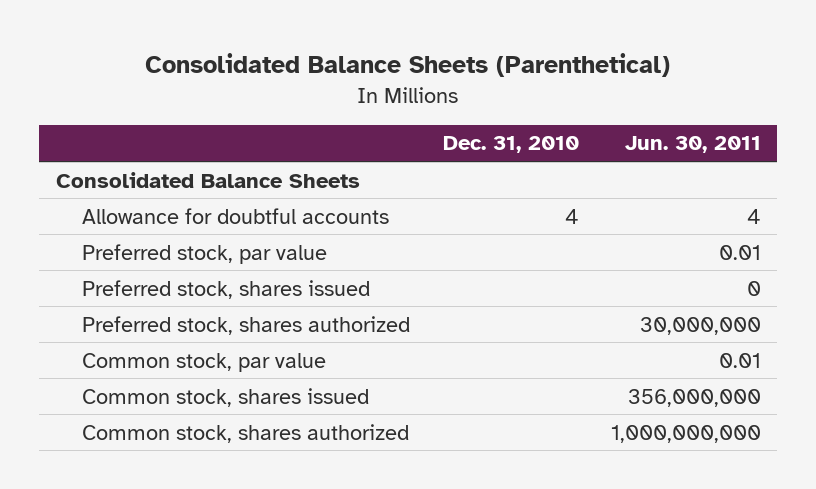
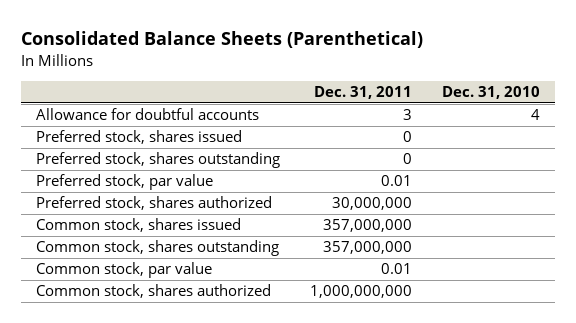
- | Dec. 31, 2010 | Jun. 30, 2011
+ | Dec. 31, 2011 | Dec. 31, 2010
- Consolidated Balance Sheets
+ Preferred stock, shares outstanding | 0 |
moved down: Preferred stock, par value | 0.01 |
+ Common stock, shares outstanding | 357,000,000 |
moved down: Common stock, par value | 0.01 |

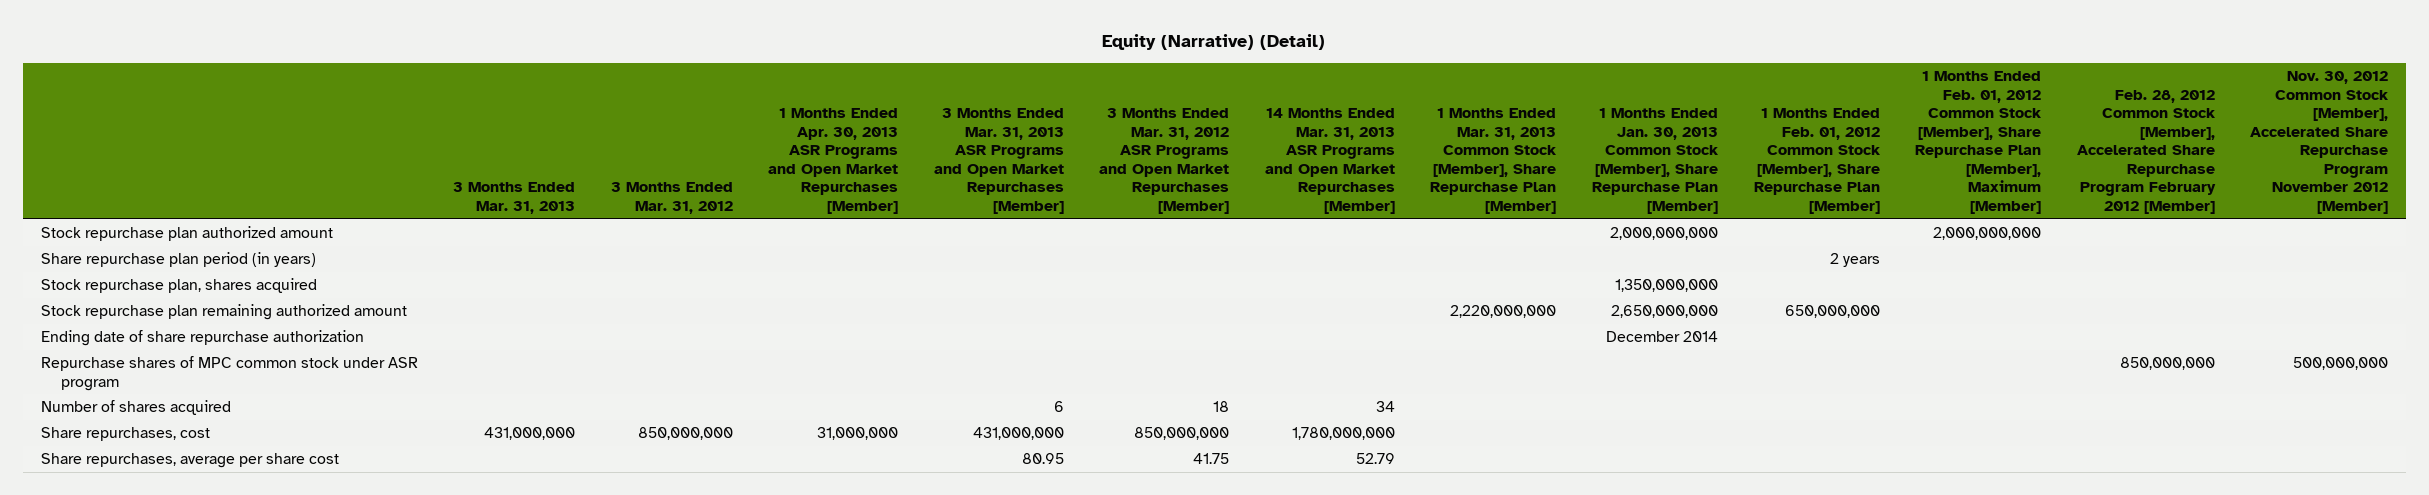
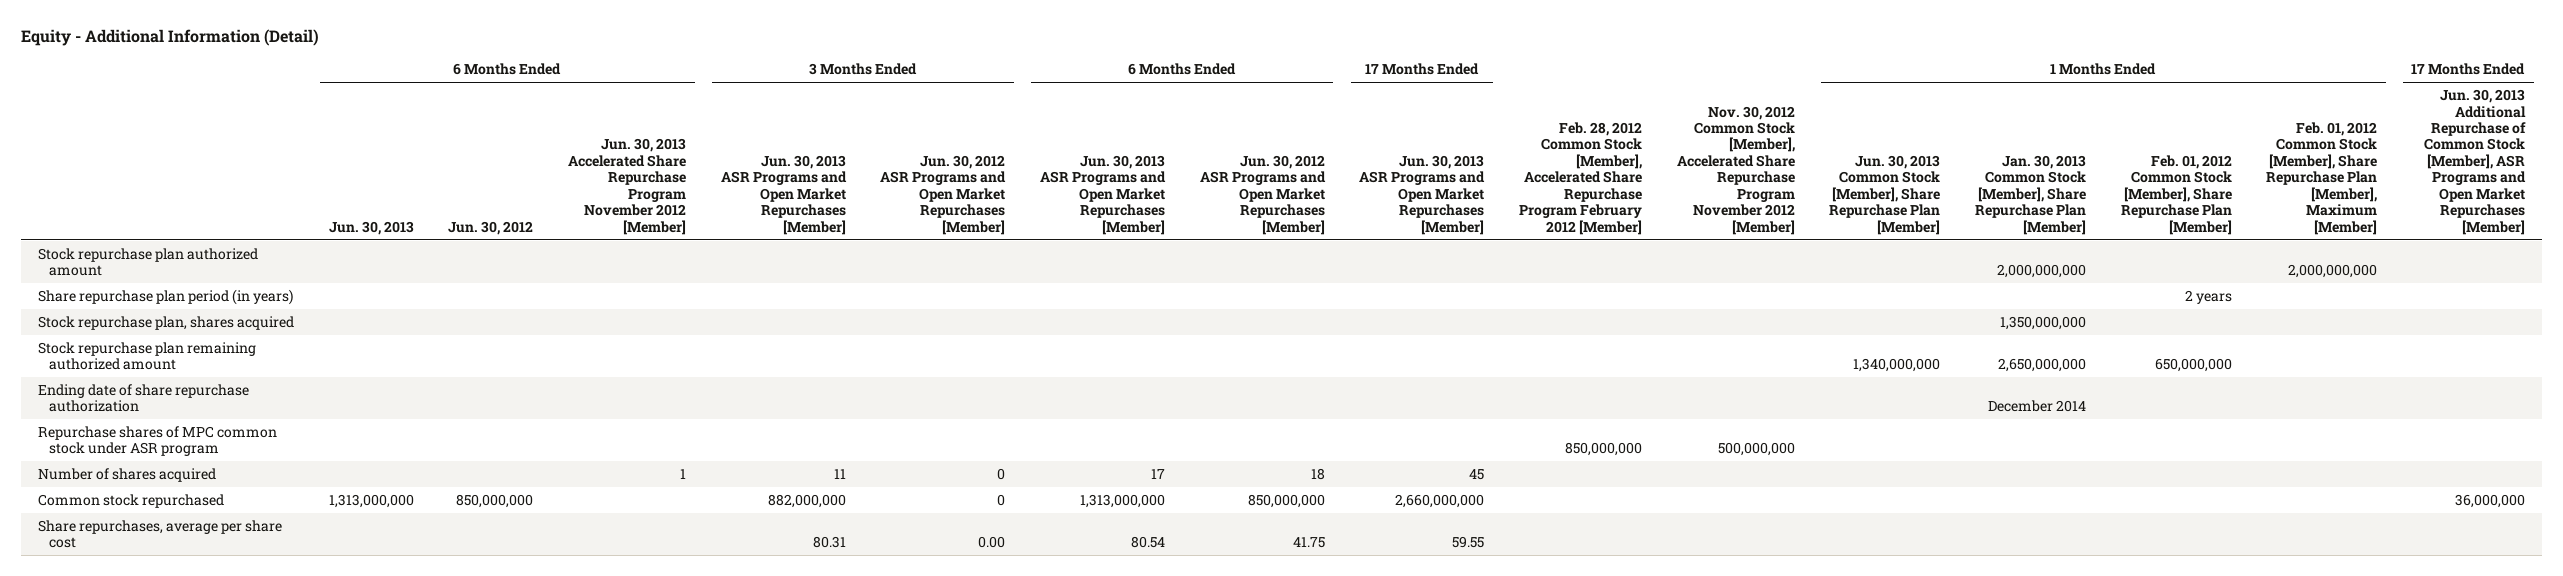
- Equity (Narrative) (Detail)
+ Equity - Additional Information (Detail)
- | 3 Months Ended Mar. 31, 2013 | 3 Months Ended Mar. 31, 2012 | 1 Months Ended Apr. 30, 2013 ASR Programs and Open Market Repurchases [Member] | 3 Months Ended Mar. 31, 2013 ASR Programs and Open Market Repurchases [Member] | 3 Months Ended Mar. 31, 2012 ASR Programs and Open Market Repurchases [Member] | 14 Months Ended Mar. 31, 2013 ASR Programs and Open Market Repurchases [Member] | 1 Months Ended Mar. 31, 2013 Common Stock [Member], Share Repurchase Plan [Member] | 1 Months Ended Jan. 30, 2013 Common Stock [Member], Share Repurchase Plan [Member] | 1 Months Ended Feb. 01, 2012 Common Stock [Member], Share Repurchase Plan [Member] | 1 Months Ended Feb. 01, 2012 Common Stock [Member], Share Repurchase Plan [Member], Maximum [Member] | Feb. 28, 2012 Common Stock [Member], Accelerated Share Repurchase Program February 2012 [Member] | Nov. 30, 2012 Common Stock [Member], Accelerated Share Repurchase Program November 2012 [Member]
+ | 6 Months Ended Jun. 30, 2013 | 6 Months Ended Jun. 30, 2012 | 6 Months Ended Jun. 30, 2013 Accelerated Share Repurchase Program November 2012 [Member] | 3 Months Ended Jun. 30, 2013 ASR Programs and Open Market Repurchases [Member] | 3 Months Ended Jun. 30, 2012 ASR Programs and Open Market Repurchases [Member] | 6 Months Ended Jun. 30, 2013 ASR Programs and Open Market Repurchases [Member] | 6 Months Ended Jun. 30, 2012 ASR Programs and Open Market Repurchases [Member] | 17 Months Ended Jun. 30, 2013 ASR Programs and Open Market Repurchases [Member] | Feb. 28, 2012 Common Stock [Member], Accelerated Share Repurchase Program February 2012 [Member] | Nov. 30, 2012 Common Stock [Member], Accelerated Share Repurchase Program November 2012 [Member] | 1 Months Ended Jun. 30, 2013 Common Stock [Member], Share Repurchase Plan [Member] | 1 Months Ended Jan. 30, 2013 Common Stock [Member], Share Repurchase Plan [Member] | 1 Months Ended Feb. 01, 2012 Common Stock [Member], Share Repurchase Plan [Member] | 1 Months Ended Feb. 01, 2012 Common Stock [Member], Share Repurchase Plan [Member], Maximum [Member] | 17 Months Ended Jun. 30, 2013 Additional Repurchase of Common Stock [Member], ASR Programs and Open Market Repurchases [Member]
- Share repurchases, cost | 431,000,000 | 850,000,000 | 31,000,000 | 431,000,000 | 850,000,000 | 1,780,000,000 | | | | | |
+ Common stock repurchased | 1,313,000,000 | 850,000,000 | | 882,000,000 | 0 | 1,313,000,000 | 850,000,000 | 2,660,000,000 | | | | | | | 36,000,000

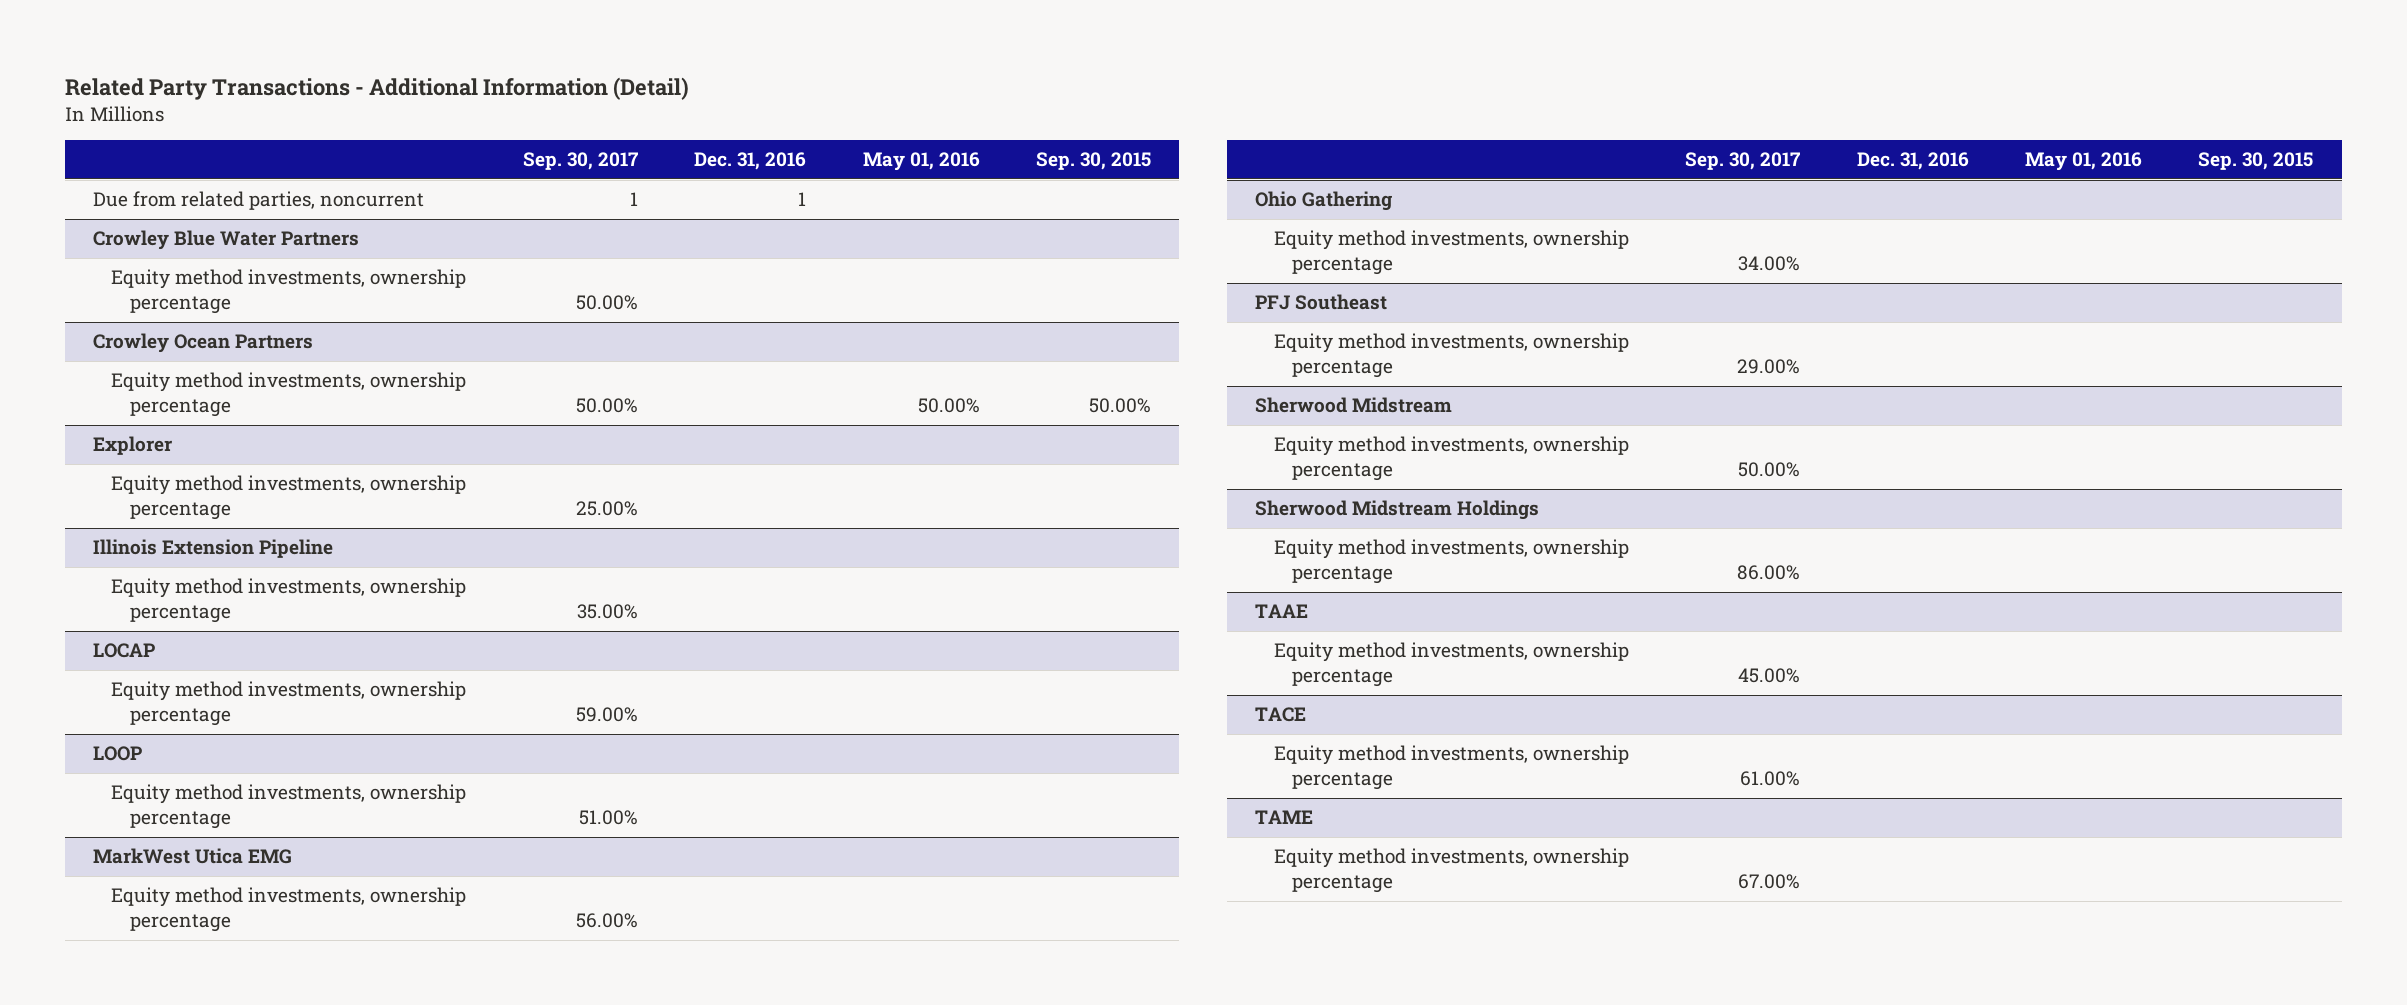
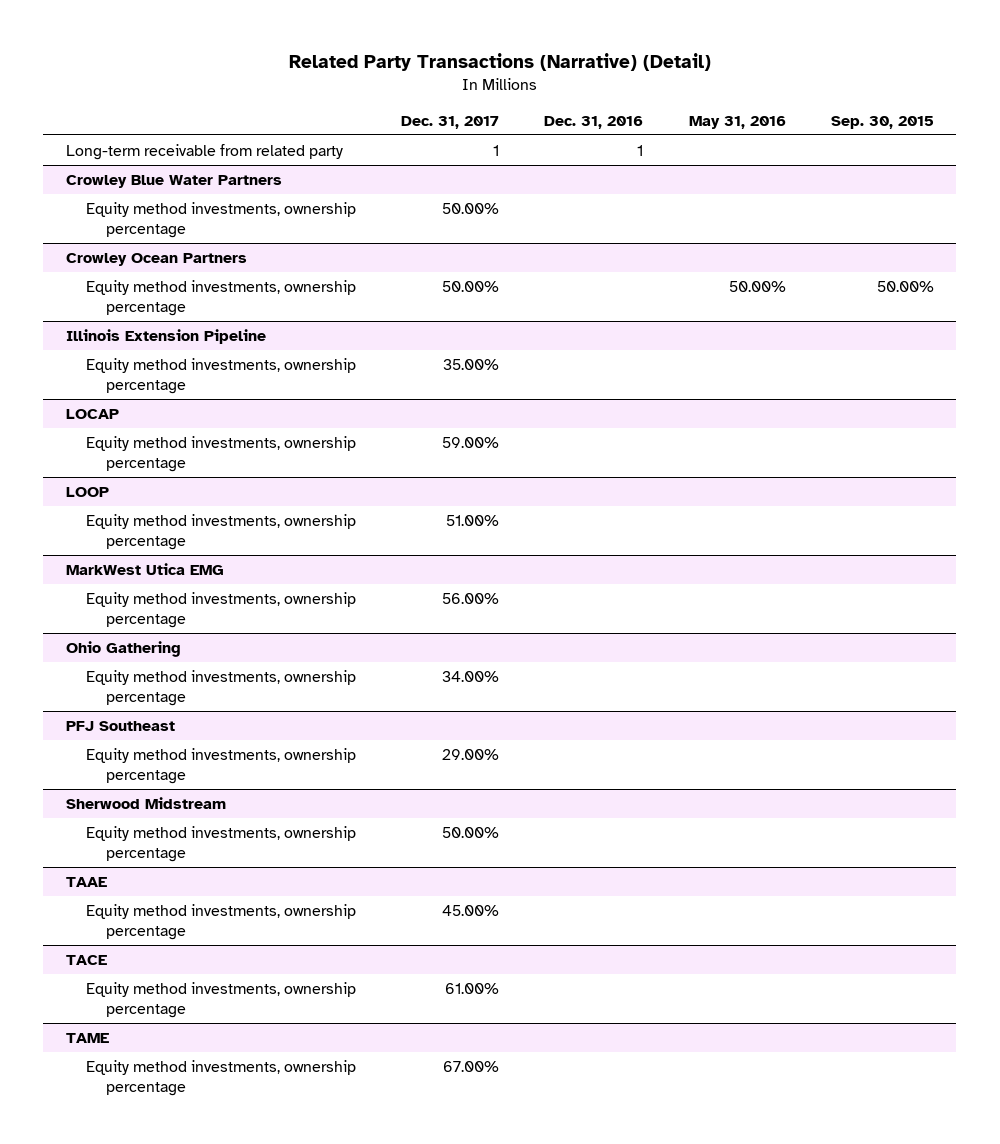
- Related Party Transactions - Additional Information (Detail)
+ Related Party Transactions (Narrative) (Detail)
- | Sep. 30, 2017 | Dec. 31, 2016 | May 01, 2016 | Sep. 30, 2015
+ | Dec. 31, 2017 | Dec. 31, 2016 | May 31, 2016 | Sep. 30, 2015
- Due from related parties, noncurrent | 1 | 1 | |
+ Long-term receivable from related party | 1 | 1 | |
- Explorer
- Equity method investments, ownership percentage | 25.00% | | |
- Sherwood Midstream Holdings
- Equity method investments, ownership percentage | 86.00% | | |

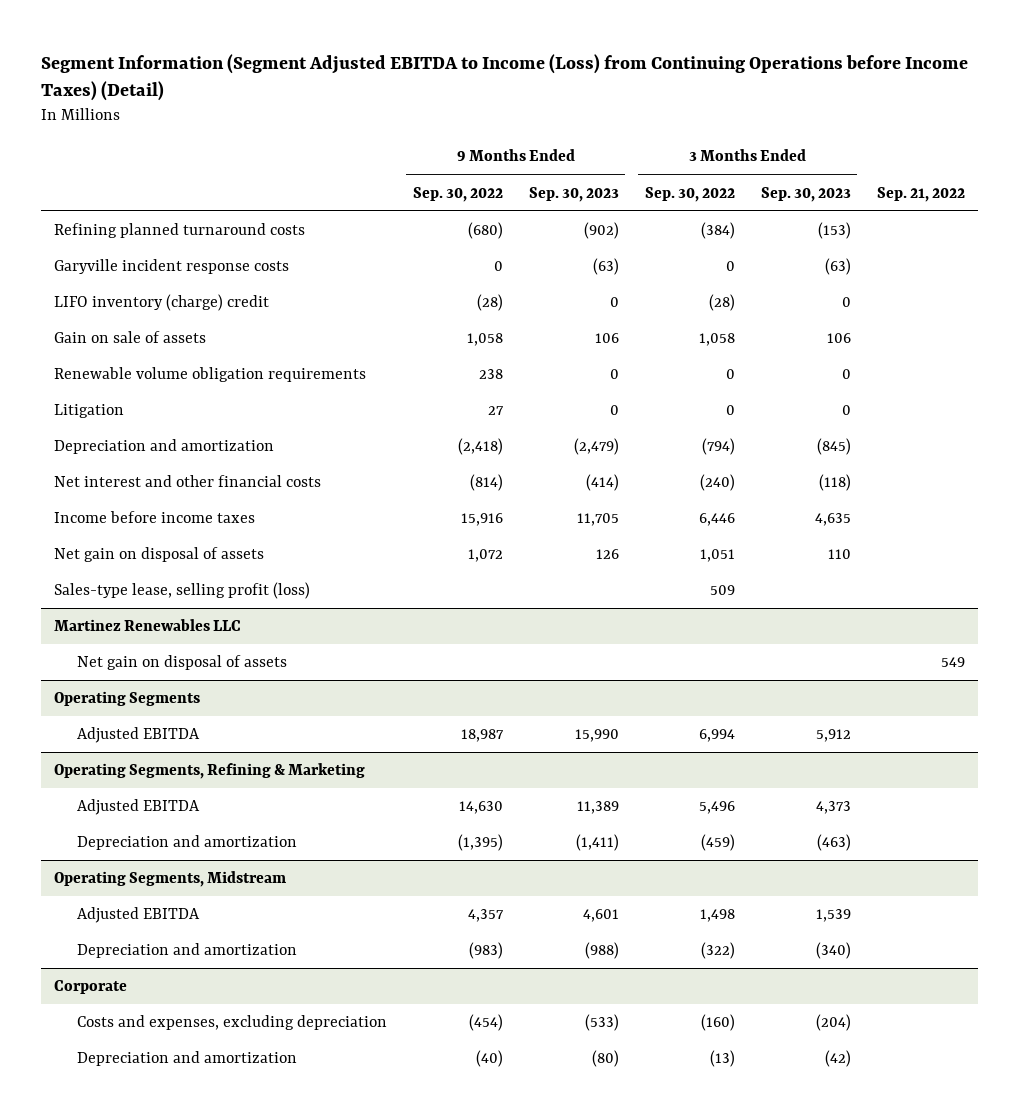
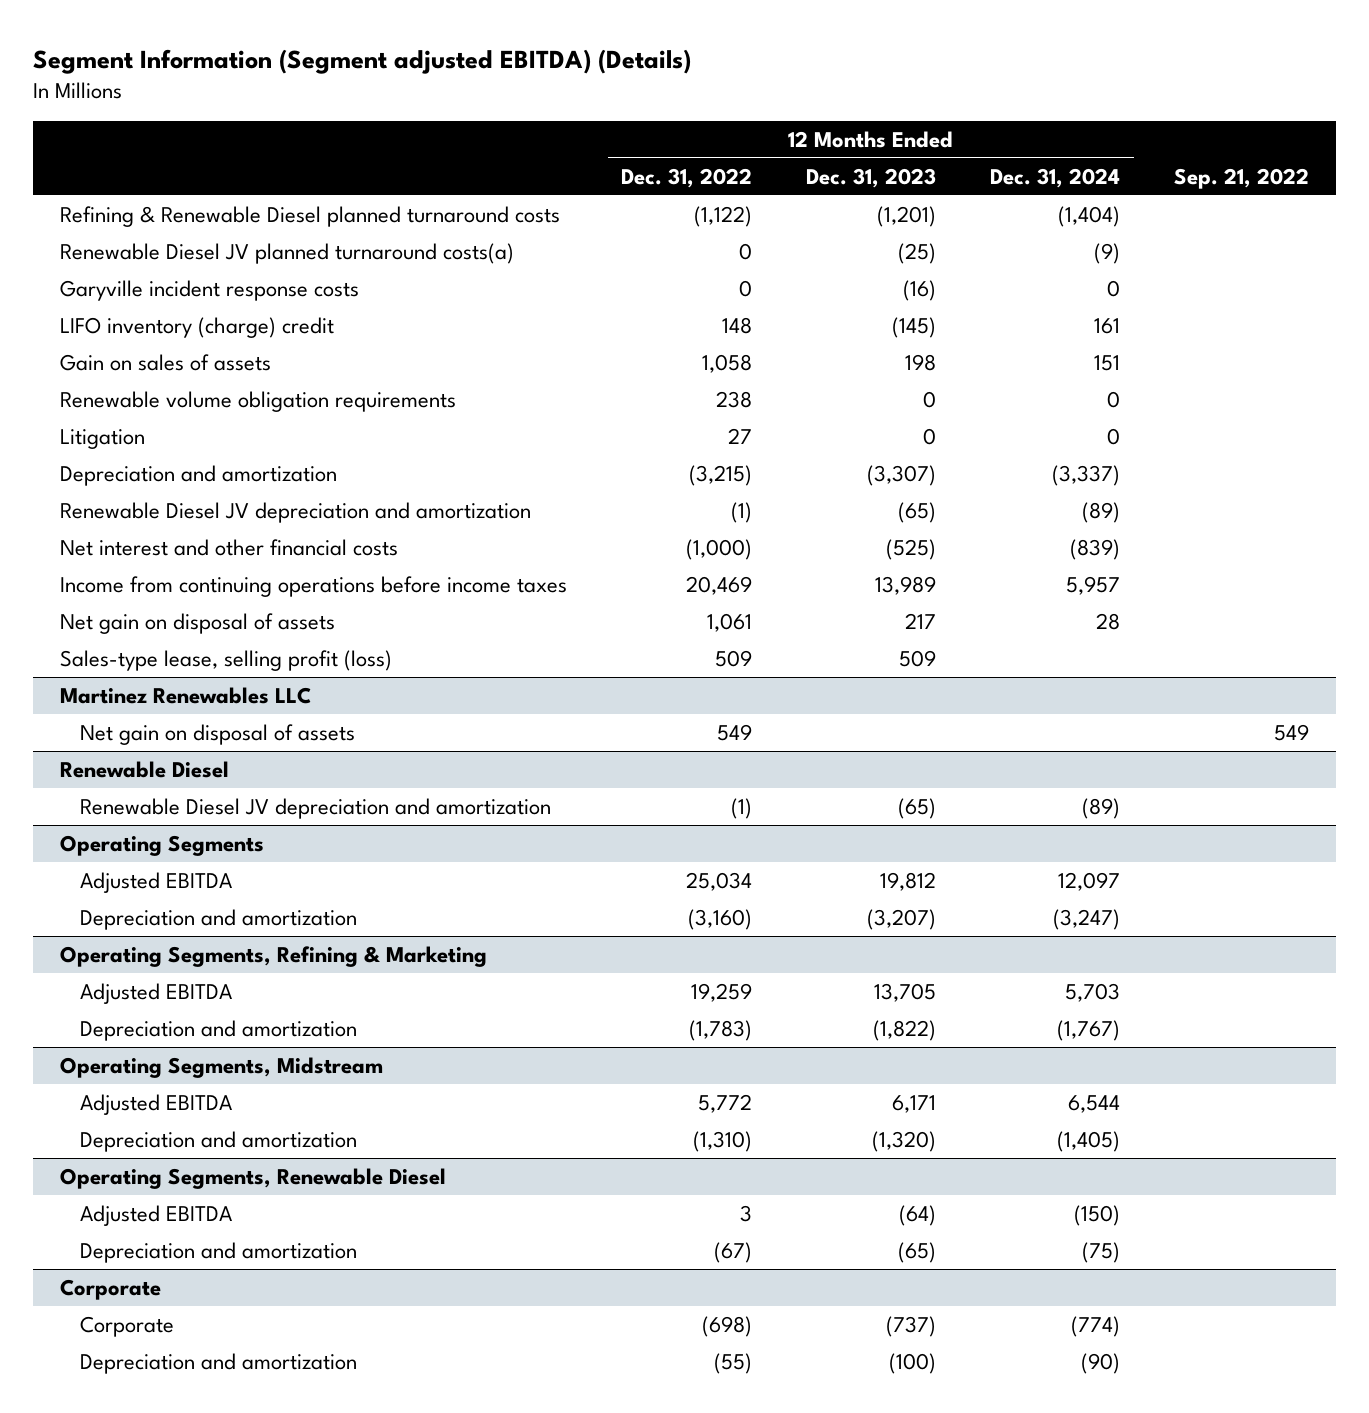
- Segment Information (Segment Adjusted EBITDA to Income (Loss) from Continuing Operations before Income Taxes) (Detail)
+ Segment Information (Segment adjusted EBITDA) (Details)
- | 9 Months Ended Sep. 30, 2022 | 9 Months Ended Sep. 30, 2023 | 3 Months Ended Sep. 30, 2022 | 3 Months Ended Sep. 30, 2023 | Sep. 21, 2022
+ | 12 Months Ended Dec. 31, 2022 | 12 Months Ended Dec. 31, 2023 | 12 Months Ended Dec. 31, 2024 | Sep. 21, 2022
- Refining planned turnaround costs | (680) | (902) | (384) | (153) |
+ Refining & Renewable Diesel planned turnaround costs | (1,122) | (1,201) | (1,404) |
+ Renewable Diesel JV planned turnaround costs(a) | 0 | (25) | (9) |
- Gain on sale of assets | 1,058 | 106 | 1,058 | 106 |
+ Gain on sales of assets | 1,058 | 198 | 151 |
+ Renewable Diesel JV depreciation and amortization | (1) | (65) | (89) |
- Income before income taxes | 15,916 | 11,705 | 6,446 | 4,635 |
+ Income from continuing operations before income taxes | 20,469 | 13,989 | 5,957 |
+ Renewable Diesel
+ Renewable Diesel JV depreciation and amortization | (1) | (65) | (89) |
@ Operating Segments
+ Depreciation and amortization | (3,160) | (3,207) | (3,247) |
+ Operating Segments, Renewable Diesel
+ Adjusted EBITDA | 3 | (64) | (150) |
+ Depreciation and amortization | (67) | (65) | (75) |
@ Corporate
- Costs and expenses, excluding depreciation | (454) | (533) | (160) | (204) |
+ Corporate | (698) | (737) | (774) |

